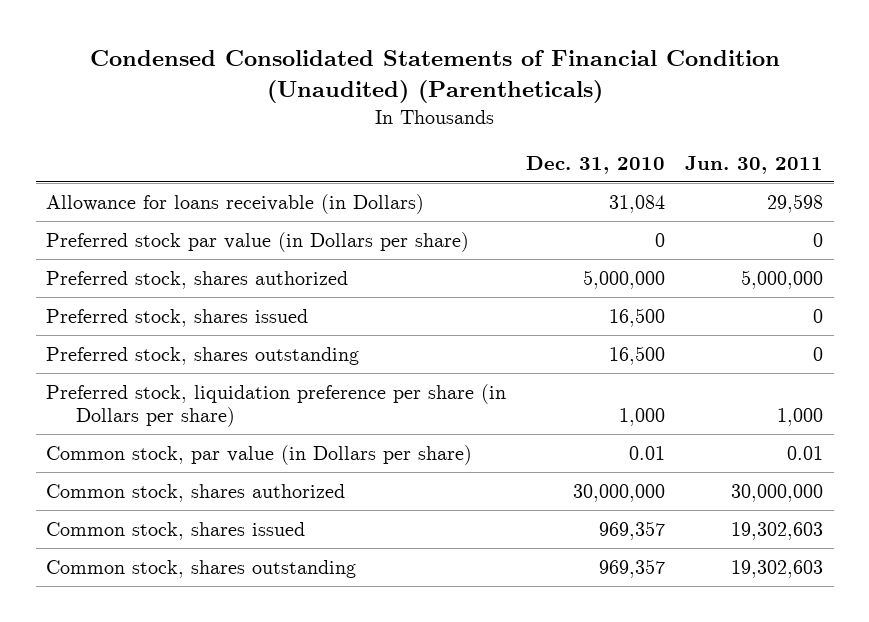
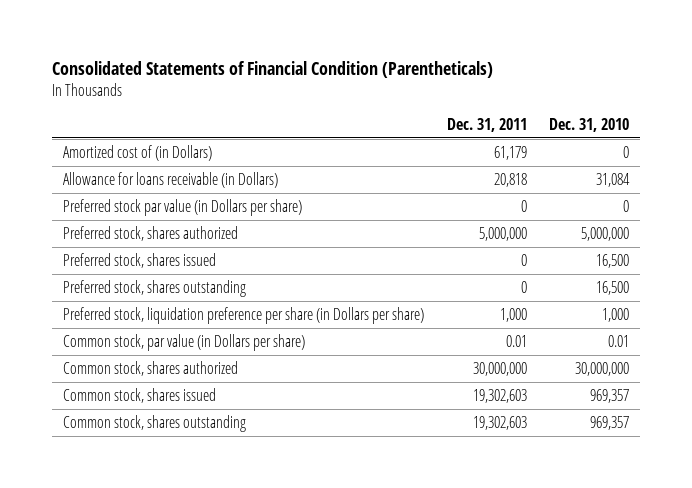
- Condensed Consolidated Statements of Financial Condition (Unaudited) (Parentheticals)
+ Consolidated Statements of Financial Condition (Parentheticals)
- | Dec. 31, 2010 | Jun. 30, 2011
+ | Dec. 31, 2011 | Dec. 31, 2010
+ Amortized cost of (in Dollars) | 61,179 | 0

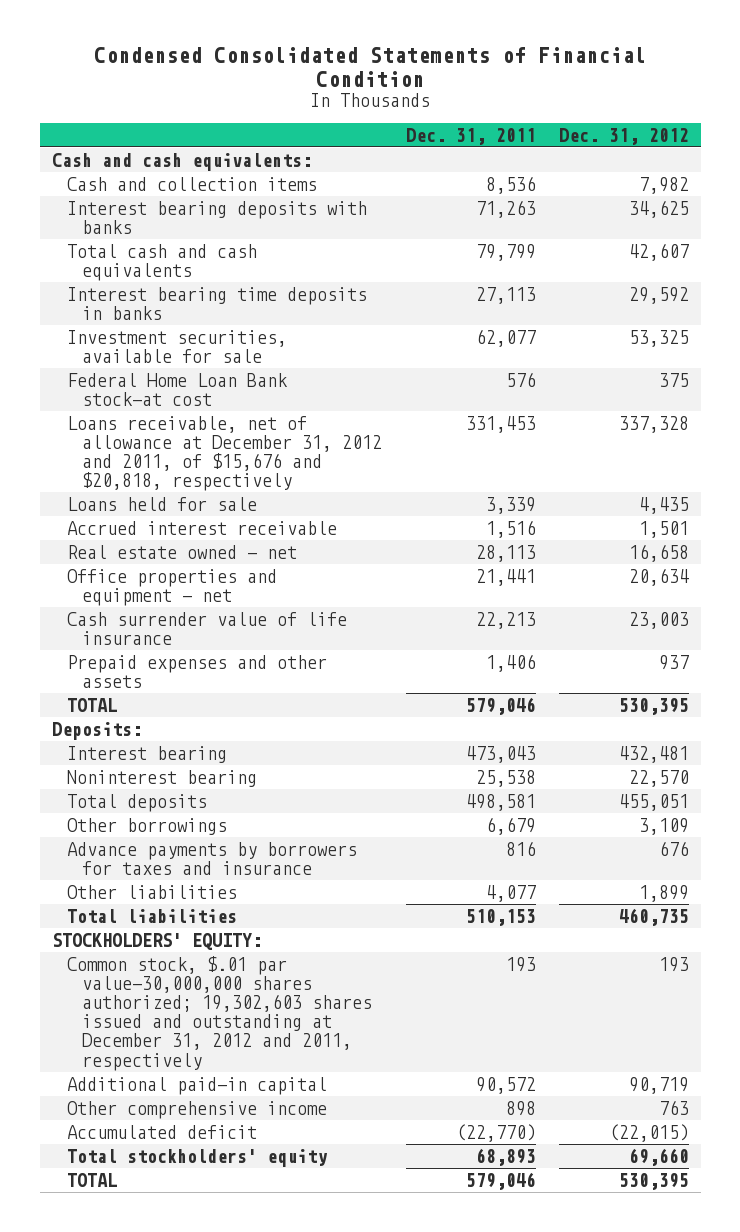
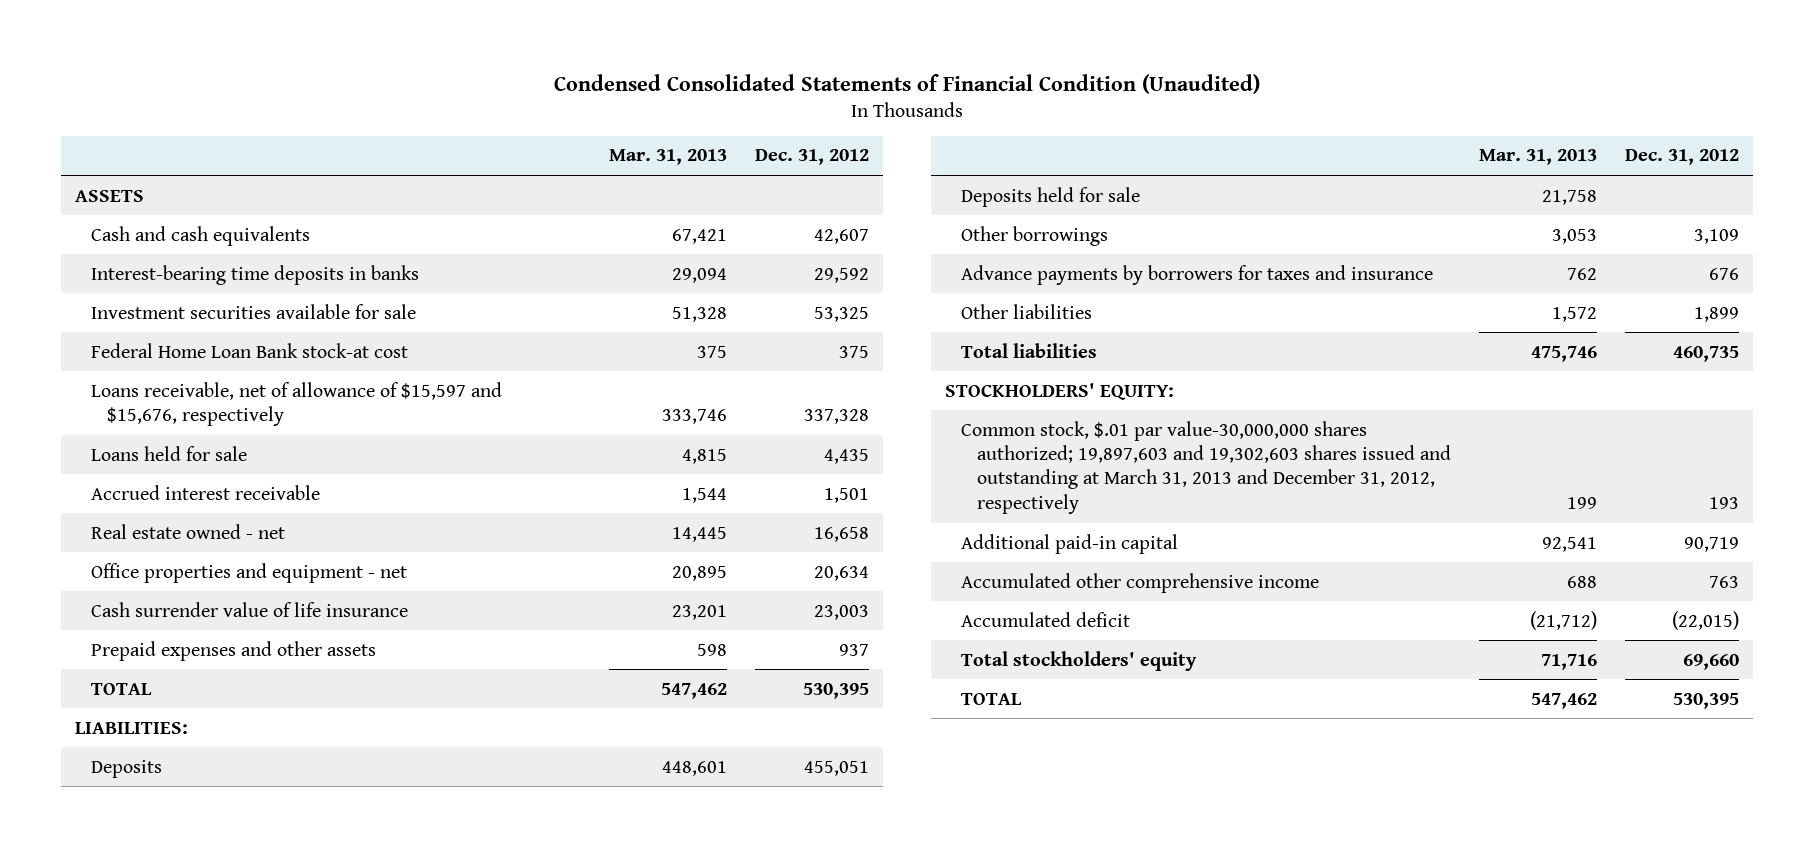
- Condensed Consolidated Statements of Financial Condition
+ Condensed Consolidated Statements of Financial Condition (Unaudited)
- | Dec. 31, 2011 | Dec. 31, 2012
+ | Mar. 31, 2013 | Dec. 31, 2012
- Cash and cash equivalents:
- Cash and collection items | 8,536 | 7,982
- Interest bearing deposits with banks | 71,263 | 34,625
- Total cash and cash equivalents | 79,799 | 42,607
- Interest bearing time deposits in banks | 27,113 | 29,592
- Investment securities, available for sale | 62,077 | 53,325
+ ASSETS
+ Cash and cash equivalents | 67,421 | 42,607
+ Interest-bearing time deposits in banks | 29,094 | 29,592
+ Investment securities available for sale | 51,328 | 53,325
- Loans receivable, net of allowance at December 31, 2012 and 2011, of $15,676 and $20,818, respectively | 331,453 | 337,328
+ Loans receivable, net of allowance of $15,597 and $15,676, respectively | 333,746 | 337,328
- Deposits:
- Interest bearing | 473,043 | 432,481
- Noninterest bearing | 25,538 | 22,570
- Total deposits | 498,581 | 455,051
+ LIABILITIES:
+ Deposits | 448,601 | 455,051
+ Deposits held for sale | 21,758 |
- Common stock, $.01 par value-30,000,000 shares authorized; 19,302,603 shares issued and outstanding at December 31, 2012 and 2011, respectively | 193 | 193
+ Common stock, $.01 par value-30,000,000 shares authorized; 19,897,603 and 19,302,603 shares issued and outstanding at March 31, 2013 and December 31, 2012, respectively | 199 | 193
- Other comprehensive income | 898 | 763
+ Accumulated other comprehensive income | 688 | 763

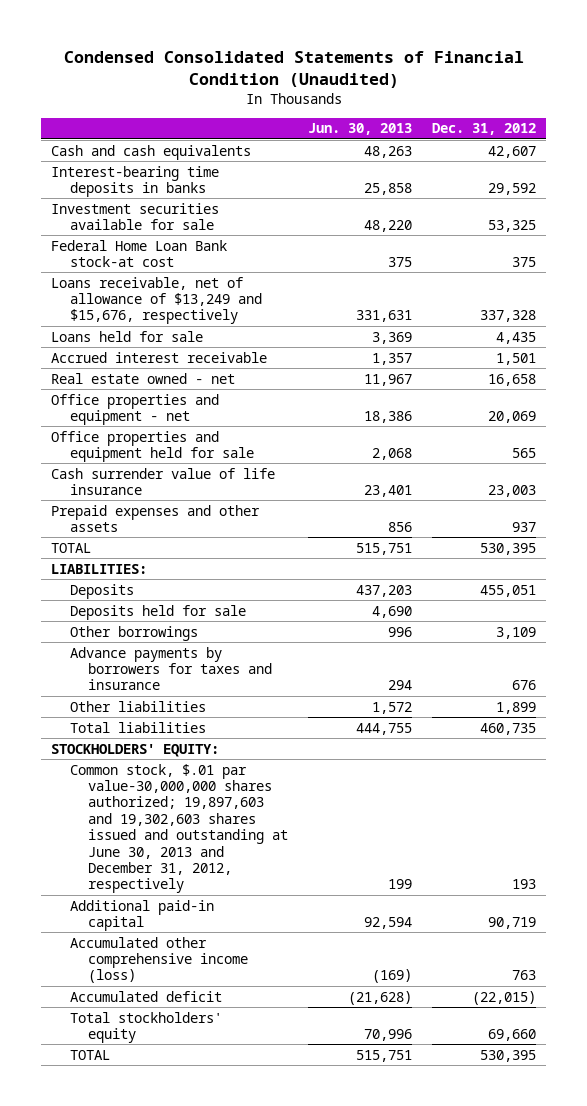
- | Mar. 31, 2013 | Dec. 31, 2012
+ | Jun. 30, 2013 | Dec. 31, 2012
- ASSETS
- Loans receivable, net of allowance of $15,597 and $15,676, respectively | 333,746 | 337,328
+ Loans receivable, net of allowance of $13,249 and $15,676, respectively | 331,631 | 337,328
- Office properties and equipment - net | 20,895 | 20,634
+ Office properties and equipment - net | 18,386 | 20,069
+ Office properties and equipment held for sale | 2,068 | 565
- Common stock, $.01 par value-30,000,000 shares authorized; 19,897,603 and 19,302,603 shares issued and outstanding at March 31, 2013 and December 31, 2012, respectively | 199 | 193
+ Common stock, $.01 par value-30,000,000 shares authorized; 19,897,603 and 19,302,603 shares issued and outstanding at June 30, 2013 and December 31, 2012, respectively | 199 | 193
- Accumulated other comprehensive income | 688 | 763
+ Accumulated other comprehensive income (loss) | (169) | 763

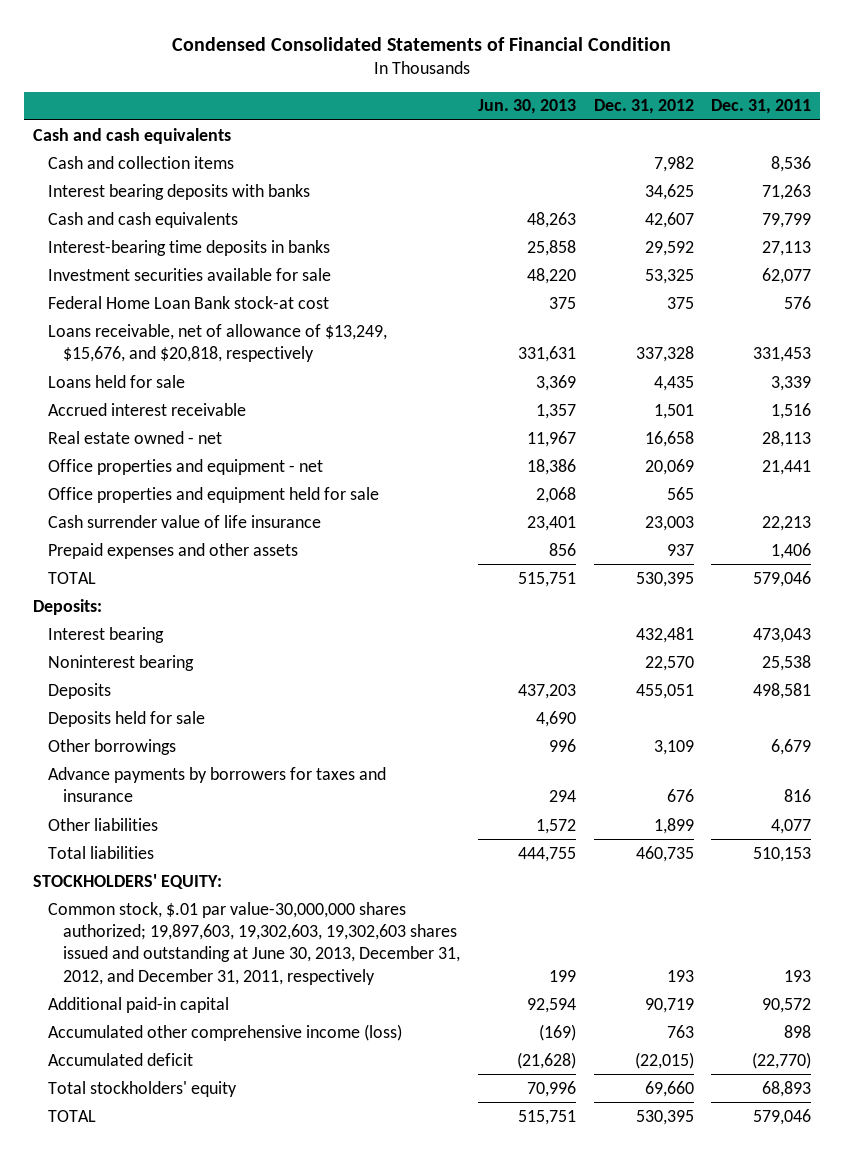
- Condensed Consolidated Statements of Financial Condition (Unaudited)
+ Condensed Consolidated Statements of Financial Condition
- | Jun. 30, 2013 | Dec. 31, 2012
+ | Jun. 30, 2013 | Dec. 31, 2012 | Dec. 31, 2011
+ Cash and cash equivalents
+ Cash and collection items | | 7,982 | 8,536
+ Interest bearing deposits with banks | | 34,625 | 71,263
- Loans receivable, net of allowance of $13,249 and $15,676, respectively | 331,631 | 337,328
+ Loans receivable, net of allowance of $13,249, $15,676, and $20,818, respectively | 331,631 | 337,328 | 331,453
- LIABILITIES:
+ Deposits:
+ Interest bearing | | 432,481 | 473,043
+ Noninterest bearing | | 22,570 | 25,538
- Common stock, $.01 par value-30,000,000 shares authorized; 19,897,603 and 19,302,603 shares issued and outstanding at June 30, 2013 and December 31, 2012, respectively | 199 | 193
+ Common stock, $.01 par value-30,000,000 shares authorized; 19,897,603, 19,302,603, 19,302,603 shares issued and outstanding at June 30, 2013, December 31, 2012, and December 31, 2011, respectively | 199 | 193 | 193

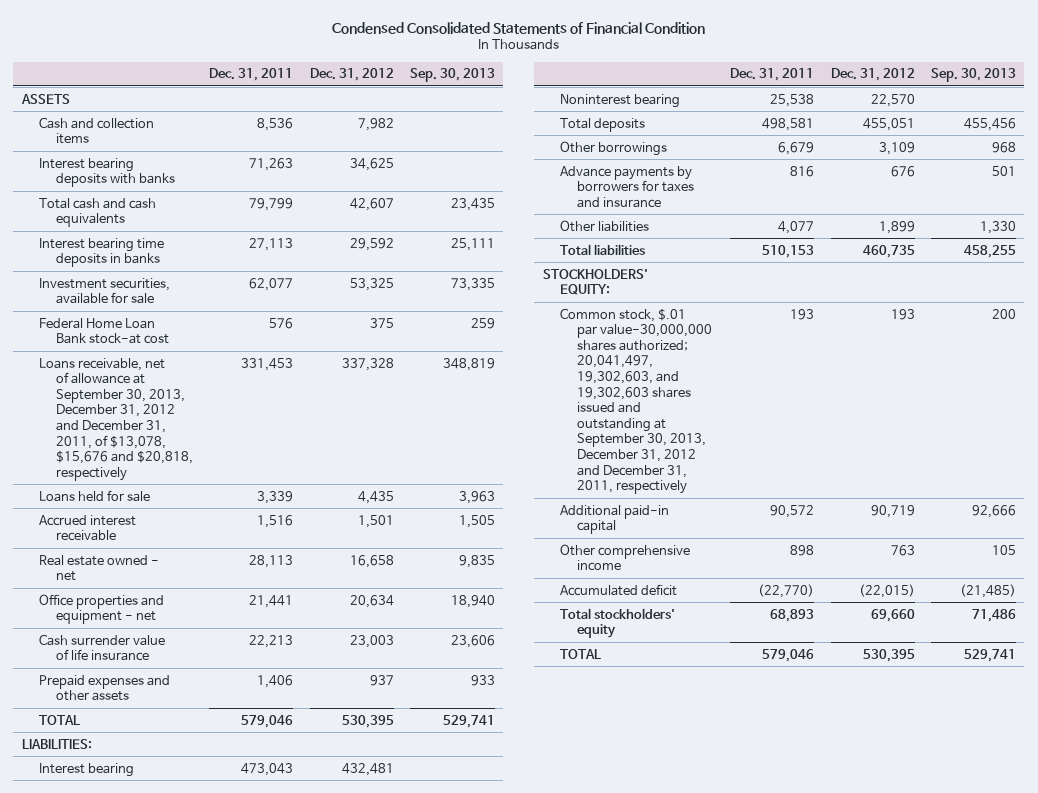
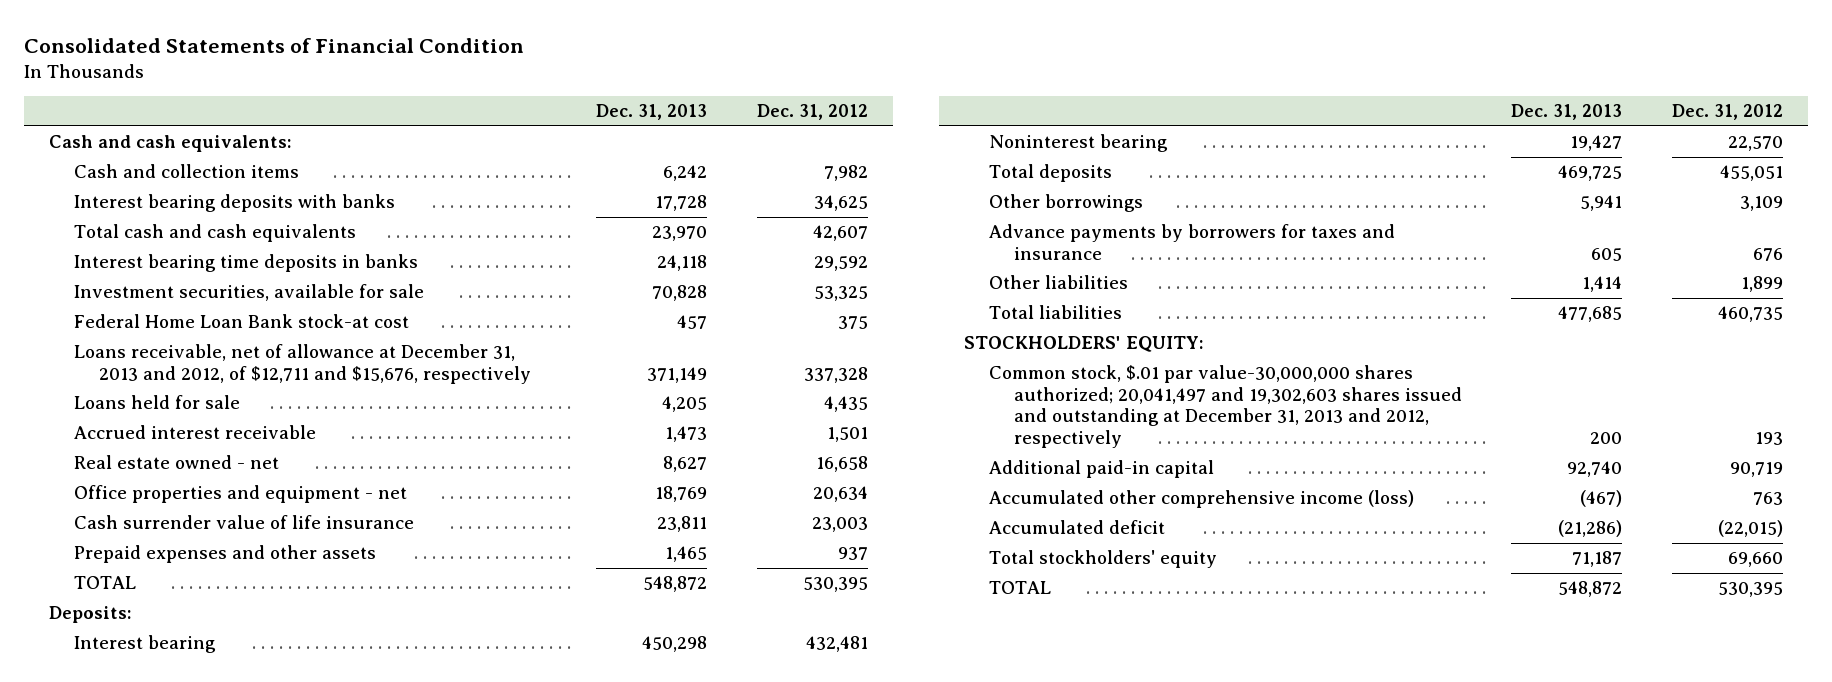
- Condensed Consolidated Statements of Financial Condition
+ Consolidated Statements of Financial Condition
- | Dec. 31, 2011 | Dec. 31, 2012 | Sep. 30, 2013
+ | Dec. 31, 2013 | Dec. 31, 2012
- ASSETS
+ Cash and cash equivalents:
- Loans receivable, net of allowance at September 30, 2013, December 31, 2012 and December 31, 2011, of $13,078, $15,676 and $20,818, respectively | 331,453 | 337,328 | 348,819
+ Loans receivable, net of allowance at December 31, 2013 and 2012, of $12,711 and $15,676, respectively | 371,149 | 337,328
- LIABILITIES:
+ Deposits:
- Common stock, $.01 par value-30,000,000 shares authorized; 20,041,497, 19,302,603, and 19,302,603 shares issued and outstanding at September 30, 2013, December 31, 2012 and December 31, 2011, respectively | 193 | 193 | 200
+ Common stock, $.01 par value-30,000,000 shares authorized; 20,041,497 and 19,302,603 shares issued and outstanding at December 31, 2013 and 2012, respectively | 200 | 193
- Other comprehensive income | 898 | 763 | 105
+ Accumulated other comprehensive income (loss) | (467) | 763

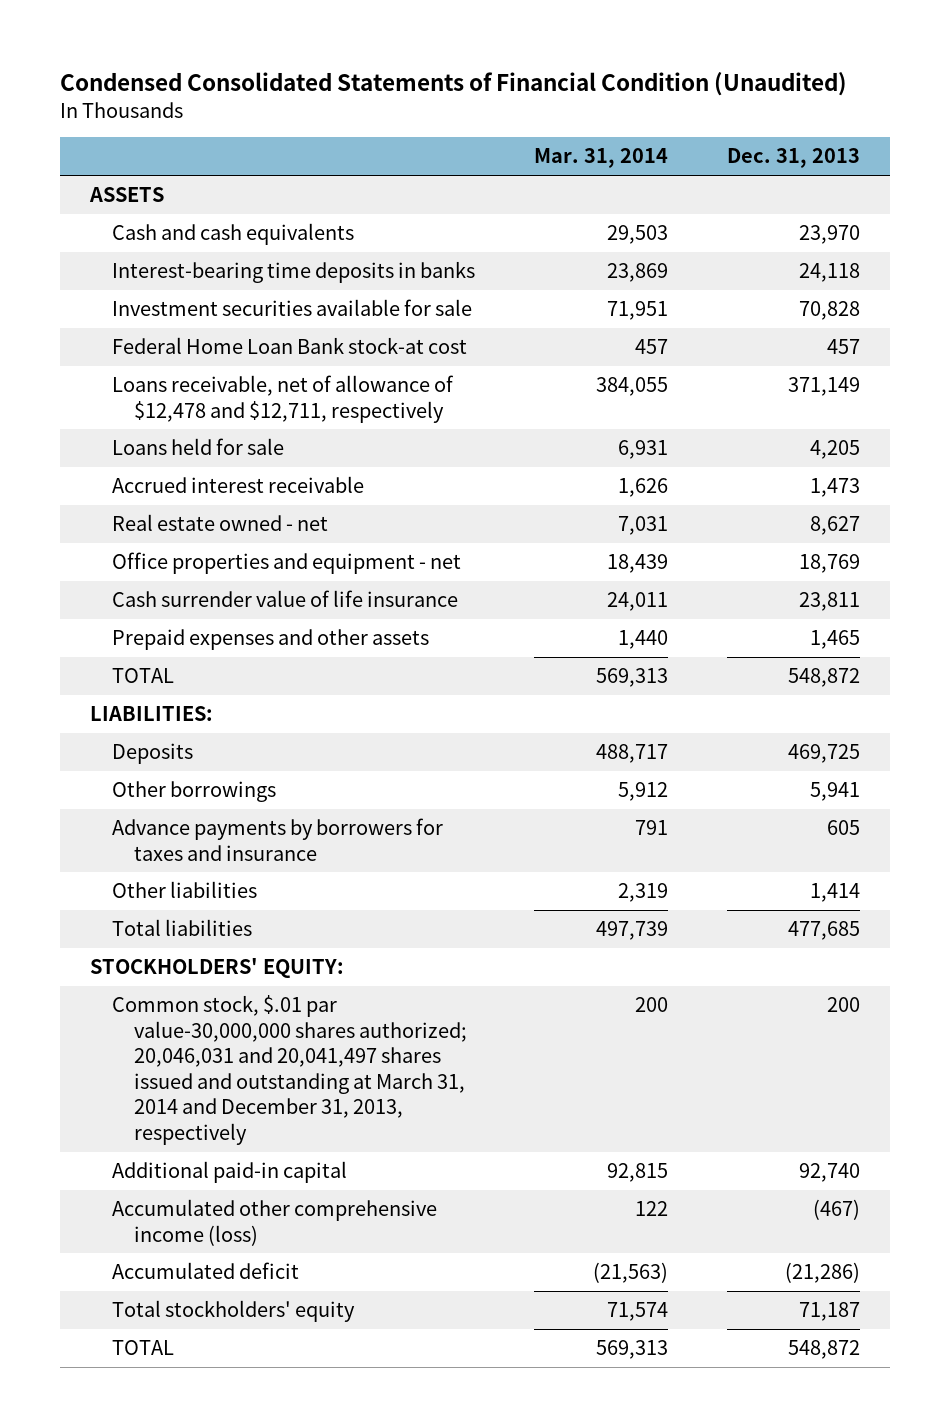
- Consolidated Statements of Financial Condition
+ Condensed Consolidated Statements of Financial Condition (Unaudited)
- | Dec. 31, 2013 | Dec. 31, 2012
+ | Mar. 31, 2014 | Dec. 31, 2013
- Cash and cash equivalents:
- Cash and collection items | 6,242 | 7,982
- Interest bearing deposits with banks | 17,728 | 34,625
- Total cash and cash equivalents | 23,970 | 42,607
- Interest bearing time deposits in banks | 24,118 | 29,592
- Investment securities, available for sale | 70,828 | 53,325
+ ASSETS
+ Cash and cash equivalents | 29,503 | 23,970
+ Interest-bearing time deposits in banks | 23,869 | 24,118
+ Investment securities available for sale | 71,951 | 70,828
- Loans receivable, net of allowance at December 31, 2013 and 2012, of $12,711 and $15,676, respectively | 371,149 | 337,328
+ Loans receivable, net of allowance of $12,478 and $12,711, respectively | 384,055 | 371,149
- Deposits:
- Interest bearing | 450,298 | 432,481
- Noninterest bearing | 19,427 | 22,570
- Total deposits | 469,725 | 455,051
+ LIABILITIES:
+ Deposits | 488,717 | 469,725
- Common stock, $.01 par value-30,000,000 shares authorized; 20,041,497 and 19,302,603 shares issued and outstanding at December 31, 2013 and 2012, respectively | 200 | 193
+ Common stock, $.01 par value-30,000,000 shares authorized; 20,046,031 and 20,041,497 shares issued and outstanding at March 31, 2014 and December 31, 2013, respectively | 200 | 200

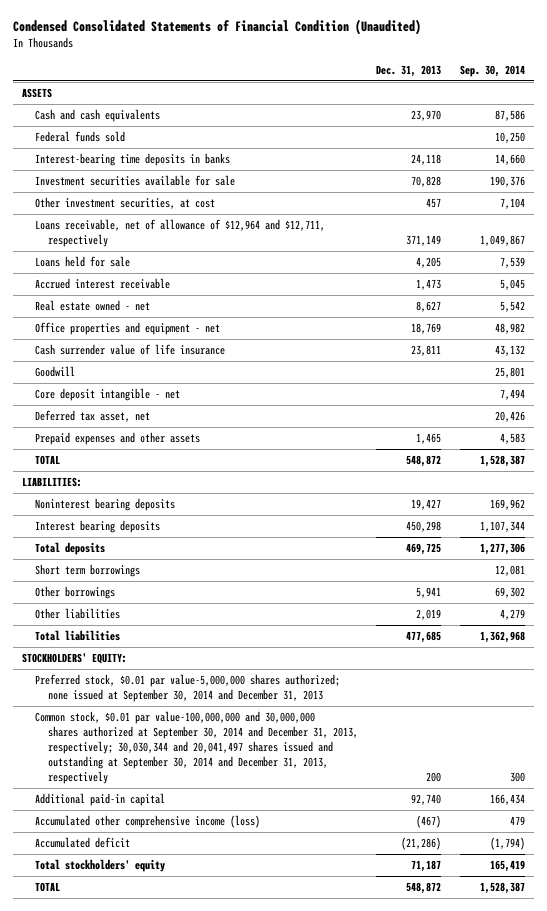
- | Mar. 31, 2014 | Dec. 31, 2013
+ | Dec. 31, 2013 | Sep. 30, 2014
+ Federal funds sold | | 10,250
- Federal Home Loan Bank stock-at cost | 457 | 457
- Loans receivable, net of allowance of $12,478 and $12,711, respectively | 384,055 | 371,149
+ Other investment securities, at cost | 457 | 7,104
+ Loans receivable, net of allowance of $12,964 and $12,711, respectively | 371,149 | 1,049,867
+ Goodwill | | 25,801
+ Core deposit intangible - net | | 7,494
+ Deferred tax asset, net | | 20,426
- Deposits | 488,717 | 469,725
+ Noninterest bearing deposits | 19,427 | 169,962
+ Interest bearing deposits | 450,298 | 1,107,344
+ Total deposits | 469,725 | 1,277,306
+ Short term borrowings | | 12,081
- Advance payments by borrowers for taxes and insurance | 791 | 605
- Other liabilities | 2,319 | 1,414
+ Other liabilities | 2,019 | 4,279
- Common stock, $.01 par value-30,000,000 shares authorized; 20,046,031 and 20,041,497 shares issued and outstanding at March 31, 2014 and December 31, 2013, respectively | 200 | 200
+ Preferred stock, $0.01 par value-5,000,000 shares authorized; none issued at September 30, 2014 and December 31, 2013
+ Common stock, $0.01 par value-100,000,000 and 30,000,000 shares authorized at September 30, 2014 and December 31, 2013, respectively; 30,030,344 and 20,041,497 shares issued and outstanding at September 30, 2014 and December 31, 2013, respectively | 200 | 300

